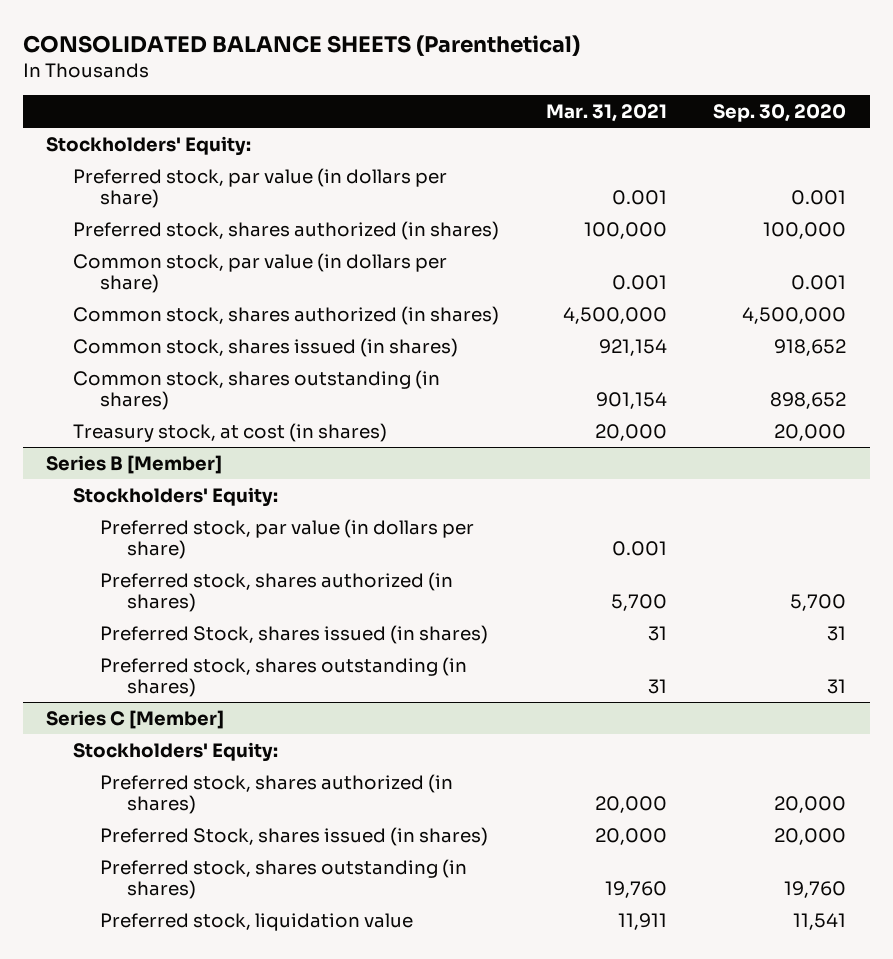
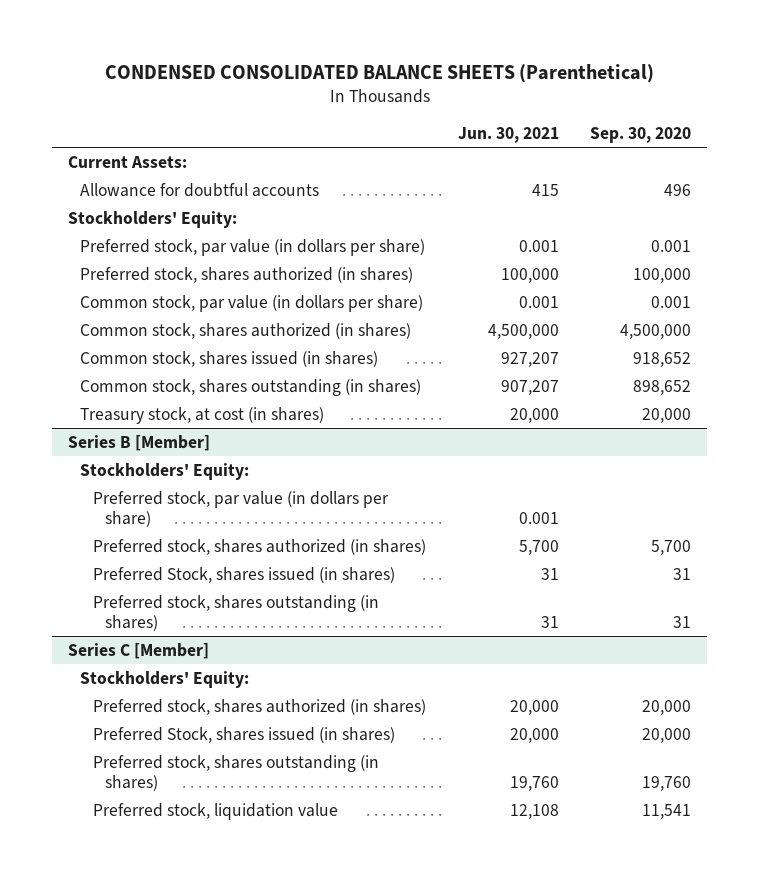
- CONSOLIDATED BALANCE SHEETS (Parenthetical)
+ CONDENSED CONSOLIDATED BALANCE SHEETS (Parenthetical)
- | Mar. 31, 2021 | Sep. 30, 2020
+ | Jun. 30, 2021 | Sep. 30, 2020
+ Current Assets:
+ Allowance for doubtful accounts | 415 | 496

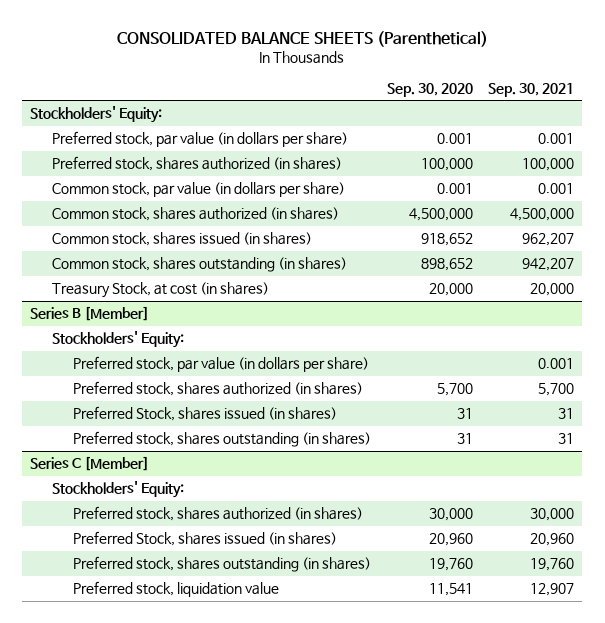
- CONDENSED CONSOLIDATED BALANCE SHEETS (Parenthetical)
+ CONSOLIDATED BALANCE SHEETS (Parenthetical)
- | Jun. 30, 2021 | Sep. 30, 2020
+ | Sep. 30, 2020 | Sep. 30, 2021
- Current Assets:
- Allowance for doubtful accounts | 415 | 496
- Treasury stock, at cost (in shares) | 20,000 | 20,000
+ Treasury Stock, at cost (in shares) | 20,000 | 20,000
@ Series C [Member]
- Preferred stock, shares authorized (in shares) | 20,000 | 20,000
- Preferred Stock, shares issued (in shares) | 20,000 | 20,000
+ Preferred stock, shares authorized (in shares) | 30,000 | 30,000
+ Preferred Stock, shares issued (in shares) | 20,960 | 20,960

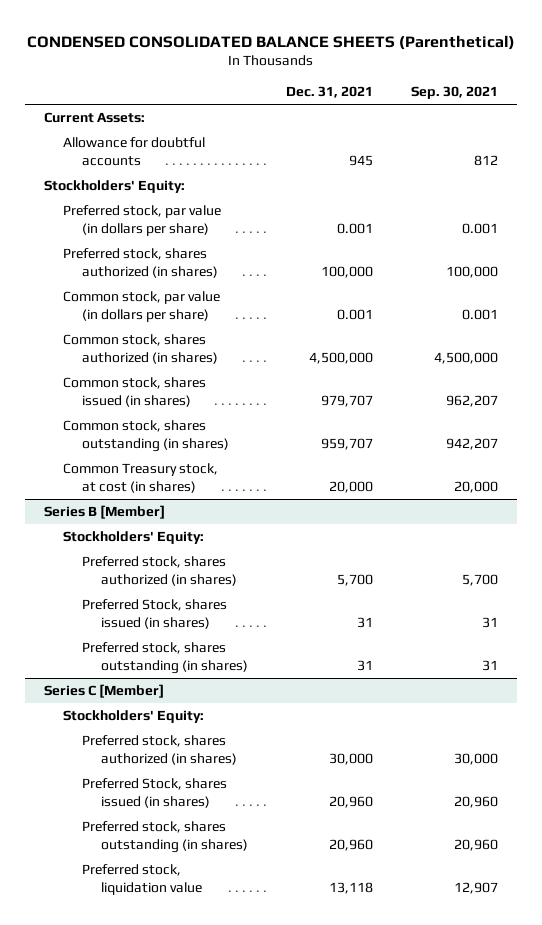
- CONSOLIDATED BALANCE SHEETS (Parenthetical)
+ CONDENSED CONSOLIDATED BALANCE SHEETS (Parenthetical)
- | Sep. 30, 2020 | Sep. 30, 2021
+ | Dec. 31, 2021 | Sep. 30, 2021
+ Current Assets:
+ Allowance for doubtful accounts | 945 | 812
- Treasury Stock, at cost (in shares) | 20,000 | 20,000
+ Common Treasury stock, at cost (in shares) | 20,000 | 20,000
@ Series B [Member]
- Preferred stock, par value (in dollars per share) | | 0.001
@ Series C [Member]
- Preferred stock, shares outstanding (in shares) | 19,760 | 19,760
+ Preferred stock, shares outstanding (in shares) | 20,960 | 20,960

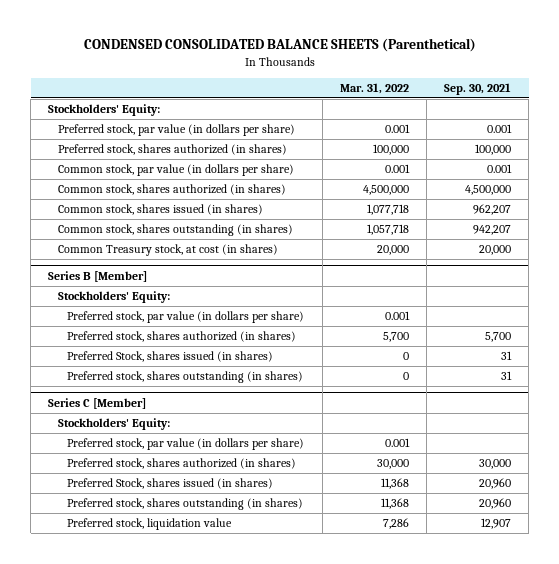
- | Dec. 31, 2021 | Sep. 30, 2021
+ | Mar. 31, 2022 | Sep. 30, 2021
- Current Assets:
- Allowance for doubtful accounts | 945 | 812
@ Series B [Member]
+ Preferred stock, par value (in dollars per share) | 0.001 |
@ Series C [Member]
+ Preferred stock, par value (in dollars per share) | 0.001 |

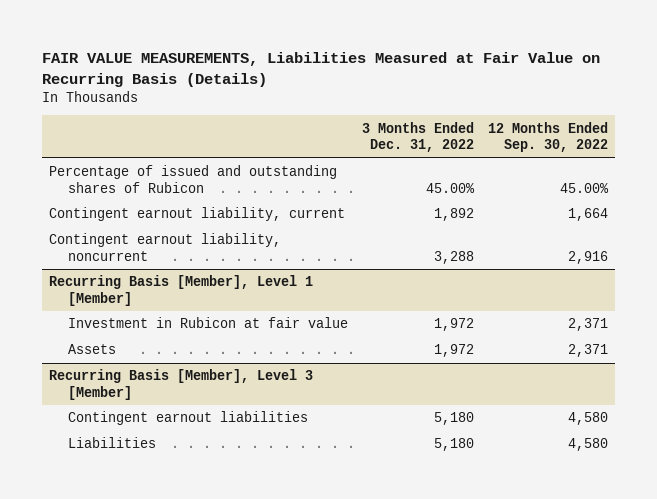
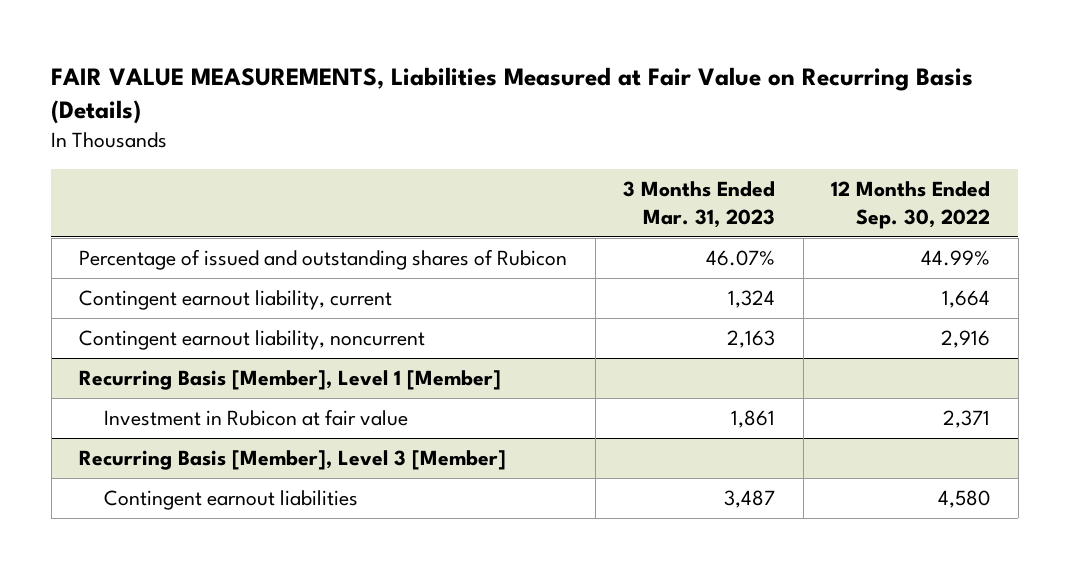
- | 3 Months Ended Dec. 31, 2022 | 12 Months Ended Sep. 30, 2022
+ | 3 Months Ended Mar. 31, 2023 | 12 Months Ended Sep. 30, 2022
- Percentage of issued and outstanding shares of Rubicon | 45.00% | 45.00%
+ Percentage of issued and outstanding shares of Rubicon | 46.07% | 44.99%
@ Recurring Basis [Member], Level 1 [Member]
- Assets | 1,972 | 2,371
@ Recurring Basis [Member], Level 3 [Member]
- Liabilities | 5,180 | 4,580

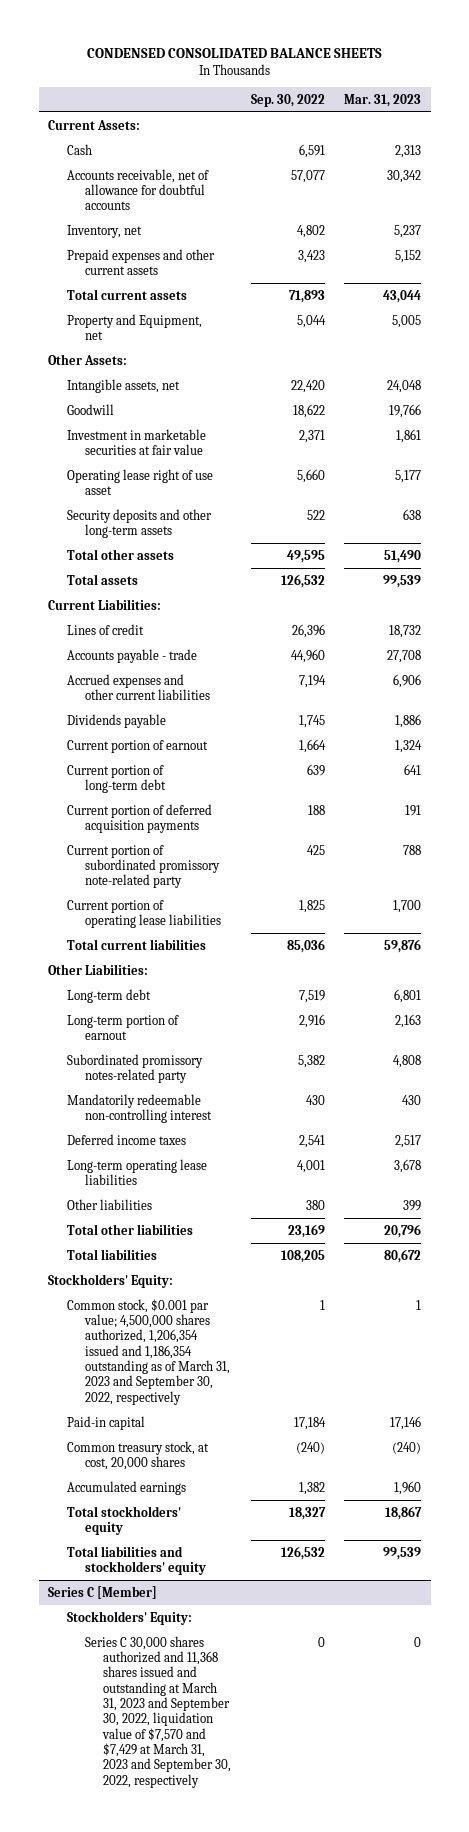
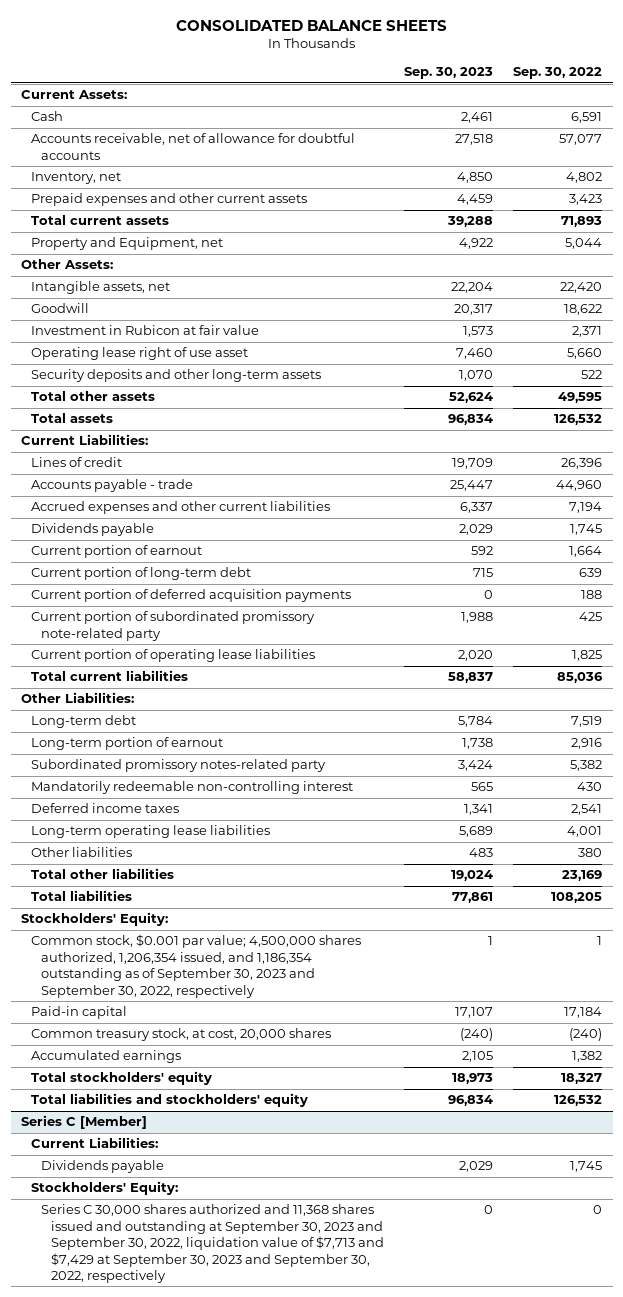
- CONDENSED CONSOLIDATED BALANCE SHEETS
+ CONSOLIDATED BALANCE SHEETS
- | Sep. 30, 2022 | Mar. 31, 2023
+ | Sep. 30, 2023 | Sep. 30, 2022
- Investment in marketable securities at fair value | 2,371 | 1,861
+ Investment in Rubicon at fair value | 1,573 | 2,371
- Common stock, $0.001 par value; 4,500,000 shares authorized, 1,206,354 issued and 1,186,354 outstanding as of March 31, 2023 and September 30, 2022, respectively | 1 | 1
+ Common stock, $0.001 par value; 4,500,000 shares authorized, 1,206,354 issued, and 1,186,354 outstanding as of September 30, 2023 and September 30, 2022, respectively | 1 | 1
@ Series C [Member]
+ Current Liabilities:
+ Dividends payable | 2,029 | 1,745
- Series C 30,000 shares authorized and 11,368 shares issued and outstanding at March 31, 2023 and September 30, 2022, liquidation value of $7,570 and $7,429 at March 31, 2023 and September 30, 2022, respectively | 0 | 0
+ Series C 30,000 shares authorized and 11,368 shares issued and outstanding at September 30, 2023 and September 30, 2022, liquidation value of $7,713 and $7,429 at September 30, 2023 and September 30, 2022, respectively | 0 | 0

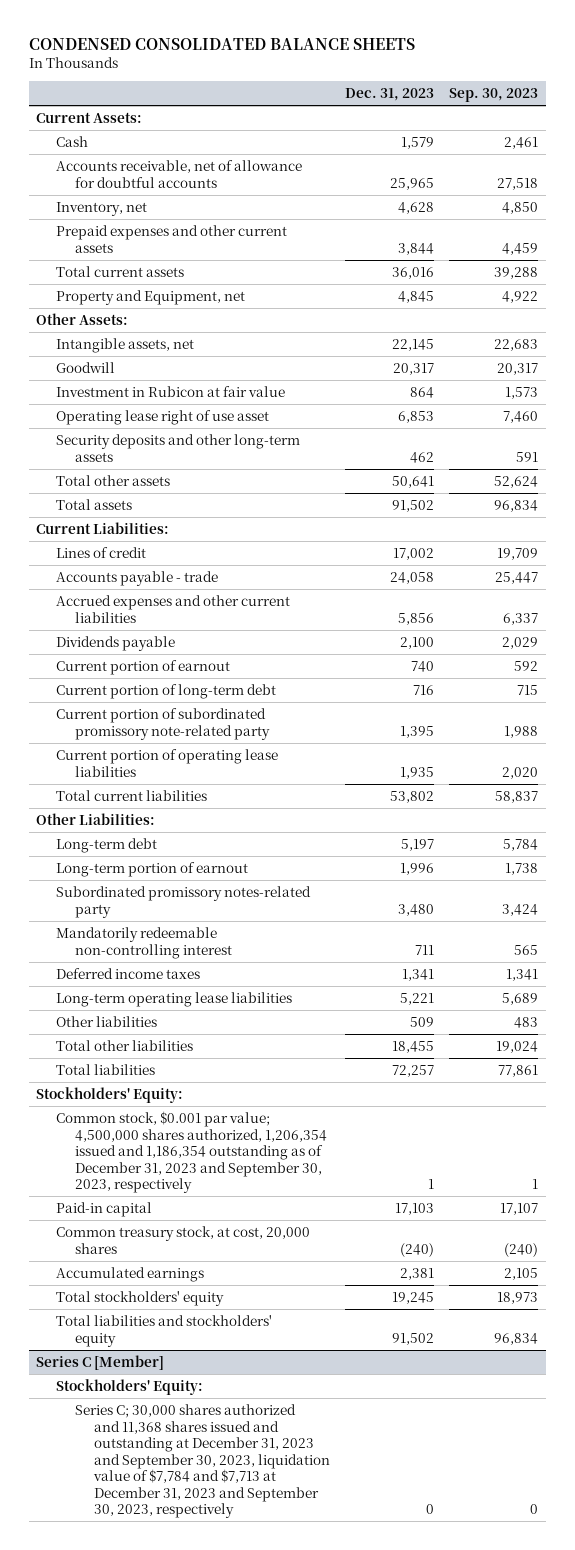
- CONSOLIDATED BALANCE SHEETS
+ CONDENSED CONSOLIDATED BALANCE SHEETS
- | Sep. 30, 2023 | Sep. 30, 2022
+ | Dec. 31, 2023 | Sep. 30, 2023
- Intangible assets, net | 22,204 | 22,420
+ Intangible assets, net | 22,145 | 22,683
- Security deposits and other long-term assets | 1,070 | 522
+ Security deposits and other long-term assets | 462 | 591
- Current portion of deferred acquisition payments | 0 | 188
- Common stock, $0.001 par value; 4,500,000 shares authorized, 1,206,354 issued, and 1,186,354 outstanding as of September 30, 2023 and September 30, 2022, respectively | 1 | 1
+ Common stock, $0.001 par value; 4,500,000 shares authorized, 1,206,354 issued and 1,186,354 outstanding as of December 31, 2023 and September 30, 2023, respectively | 1 | 1
@ Series C [Member]
- Current Liabilities:
- Dividends payable | 2,029 | 1,745
- Series C 30,000 shares authorized and 11,368 shares issued and outstanding at September 30, 2023 and September 30, 2022, liquidation value of $7,713 and $7,429 at September 30, 2023 and September 30, 2022, respectively | 0 | 0
+ Series C; 30,000 shares authorized and 11,368 shares issued and outstanding at December 31, 2023 and September 30, 2023, liquidation value of $7,784 and $7,713 at December 31, 2023 and September 30, 2023, respectively | 0 | 0

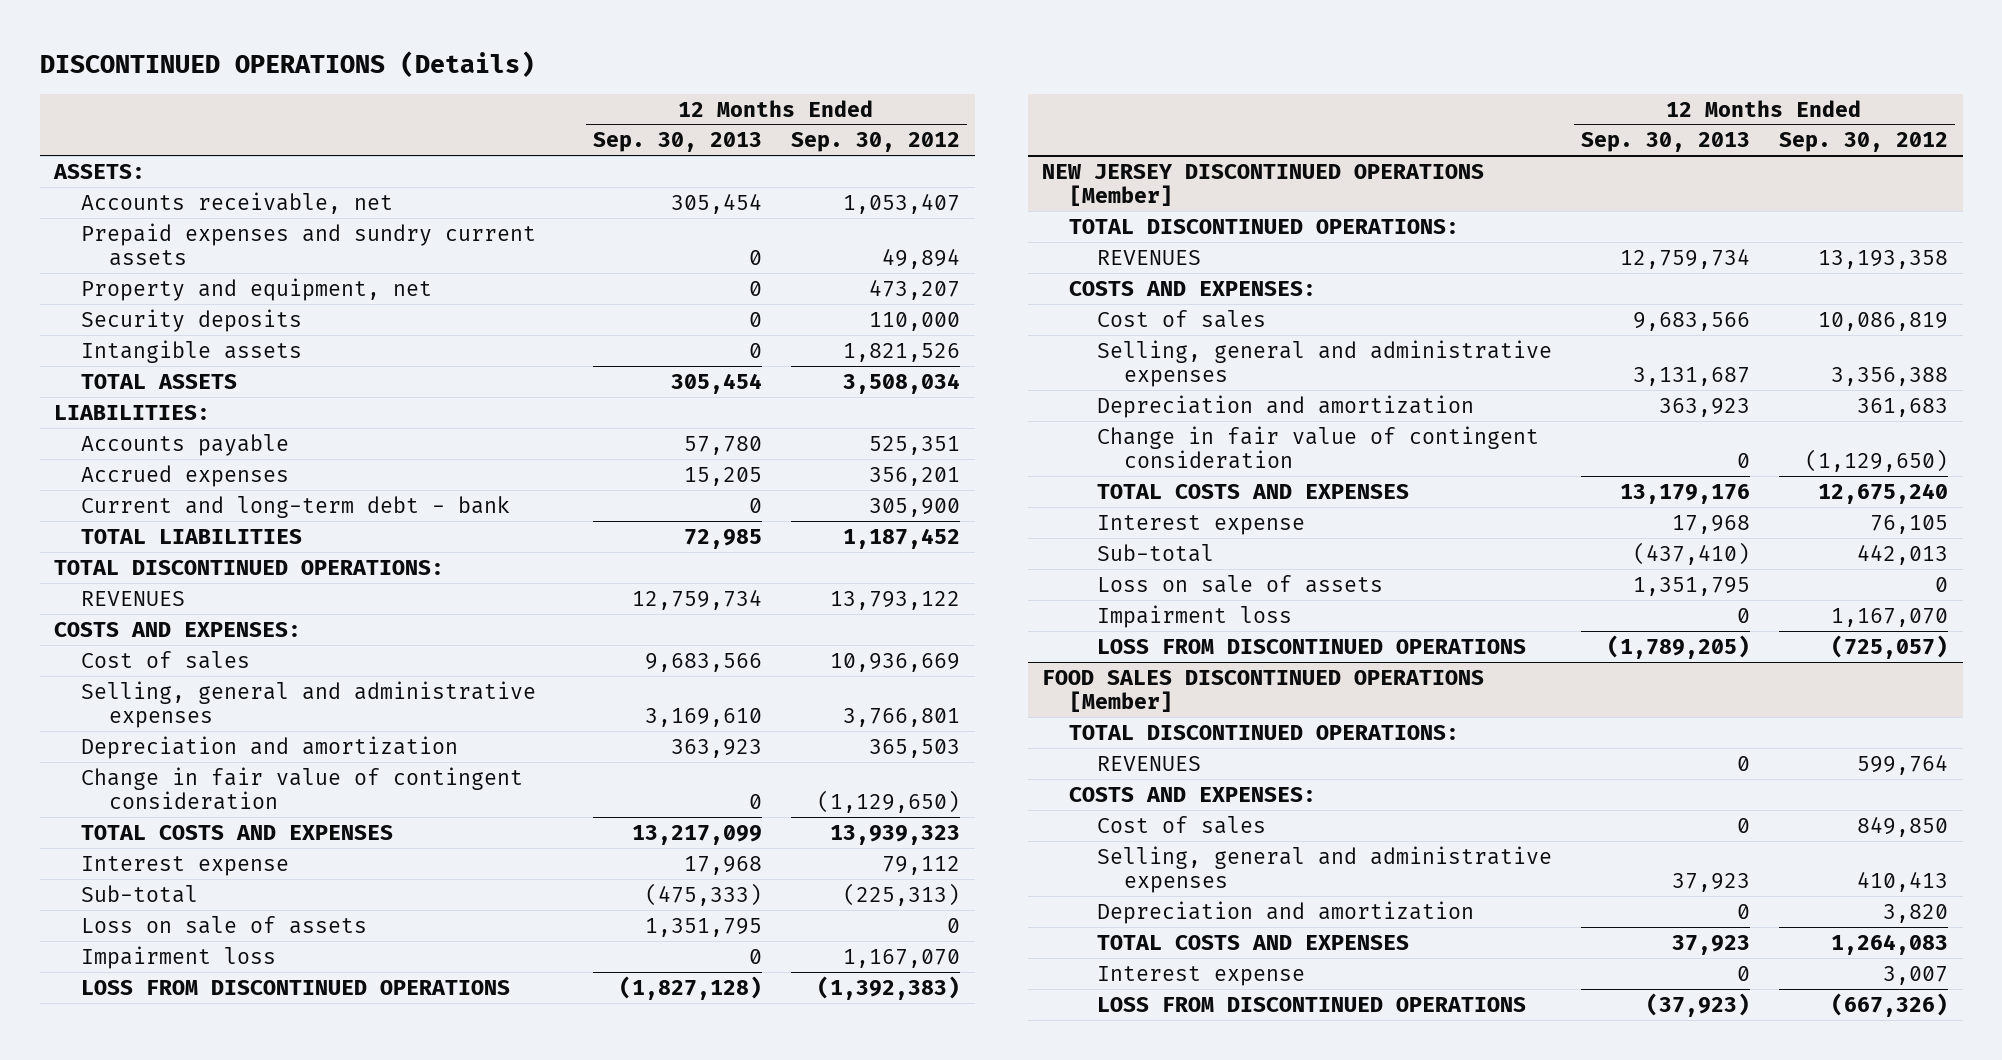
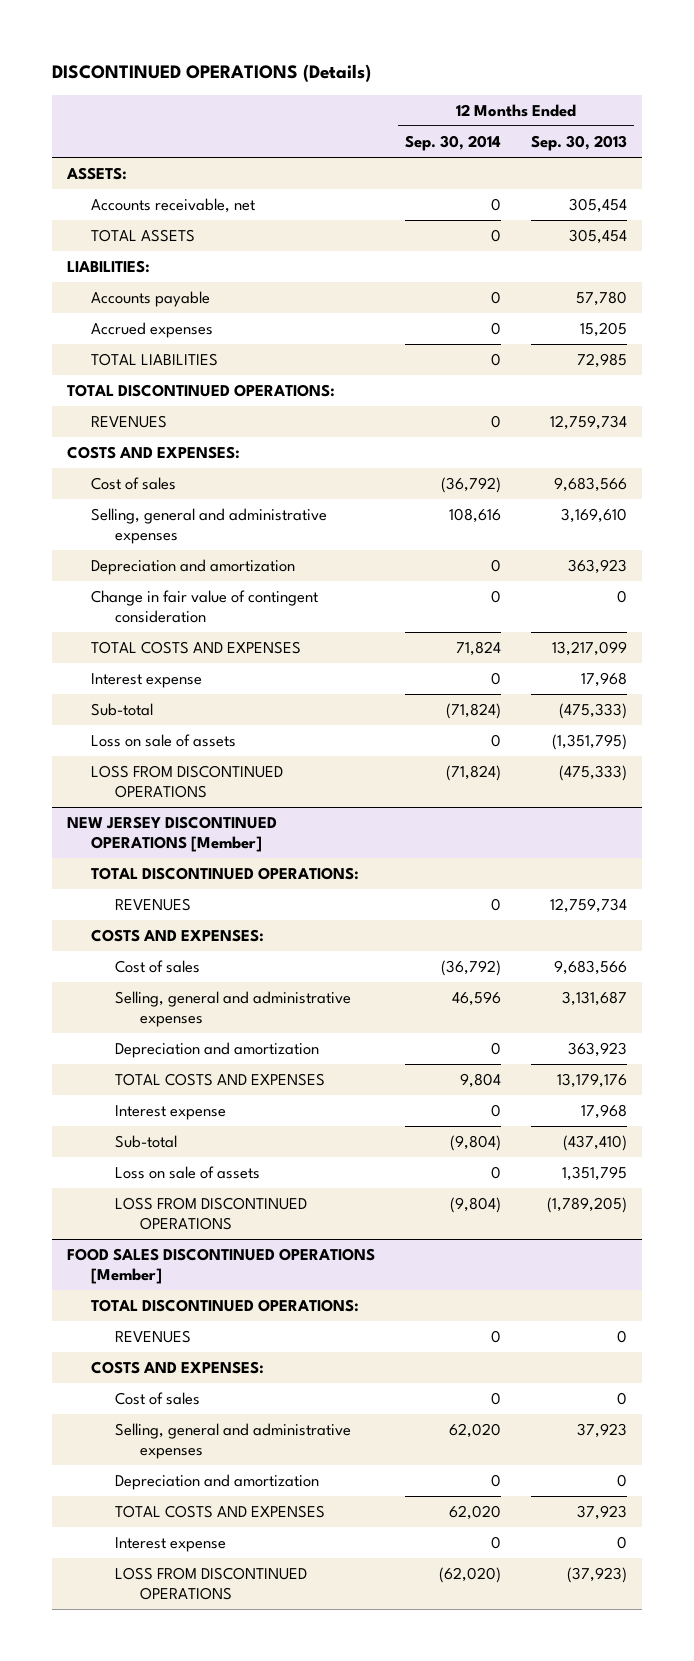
- | 12 Months Ended Sep. 30, 2013 | 12 Months Ended Sep. 30, 2012
+ | 12 Months Ended Sep. 30, 2014 | 12 Months Ended Sep. 30, 2013
- Prepaid expenses and sundry current assets | 0 | 49,894
- Property and equipment, net | 0 | 473,207
- Security deposits | 0 | 110,000
- Intangible assets | 0 | 1,821,526
- Current and long-term debt - bank | 0 | 305,900
- Loss on sale of assets | 1,351,795 | 0
- Impairment loss | 0 | 1,167,070
- LOSS FROM DISCONTINUED OPERATIONS | (1,827,128) | (1,392,383)
+ Loss on sale of assets | 0 | (1,351,795)
+ LOSS FROM DISCONTINUED OPERATIONS | (71,824) | (475,333)
@ NEW JERSEY DISCONTINUED OPERATIONS [Member]
- Change in fair value of contingent consideration | 0 | (1,129,650)
- Impairment loss | 0 | 1,167,070

